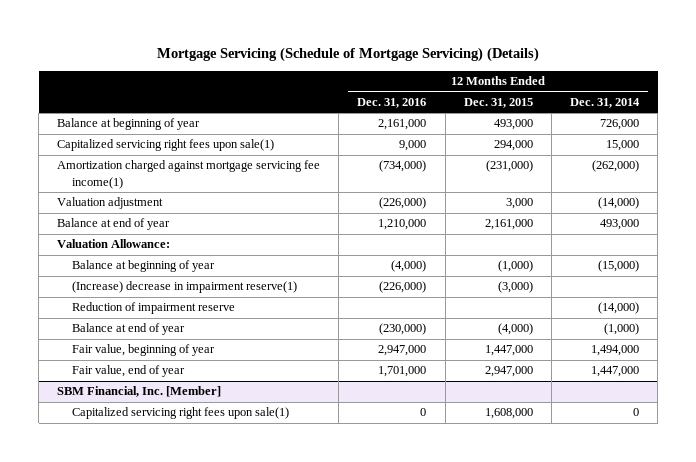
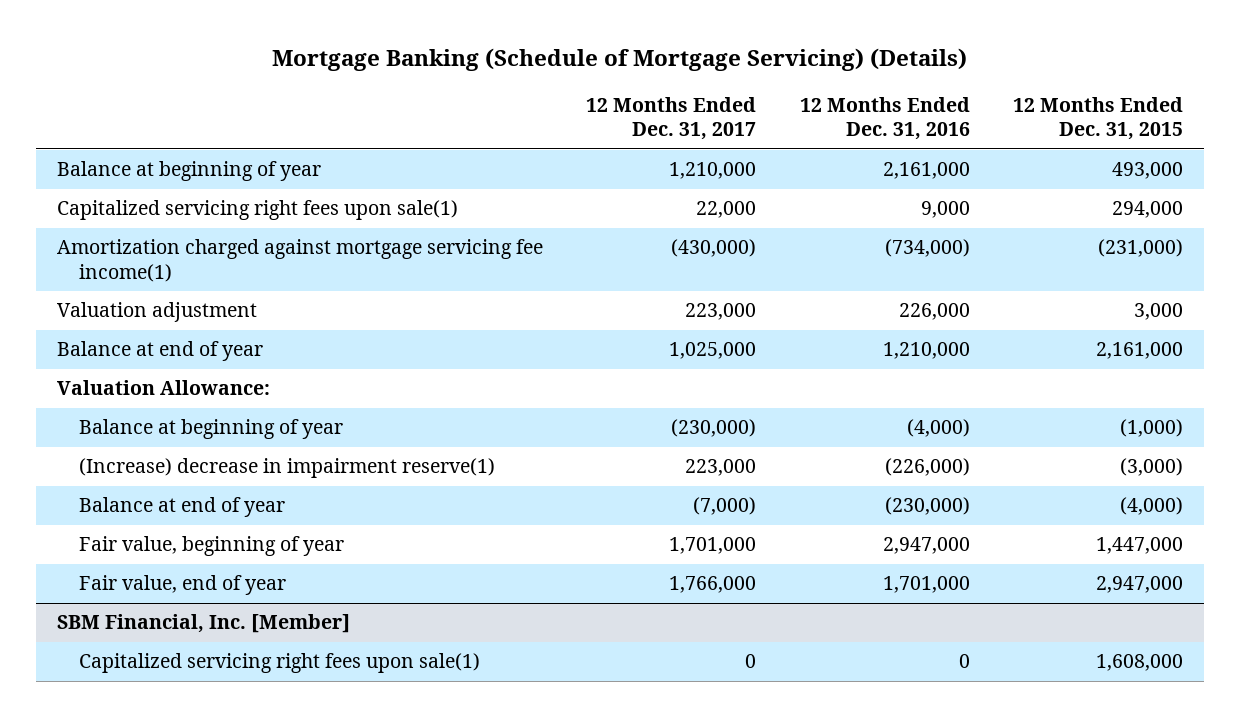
- Mortgage Servicing (Schedule of Mortgage Servicing) (Details)
+ Mortgage Banking (Schedule of Mortgage Servicing) (Details)
- | 12 Months Ended Dec. 31, 2016 | 12 Months Ended Dec. 31, 2015 | 12 Months Ended Dec. 31, 2014
+ | 12 Months Ended Dec. 31, 2017 | 12 Months Ended Dec. 31, 2016 | 12 Months Ended Dec. 31, 2015
- Valuation adjustment | (226,000) | 3,000 | (14,000)
+ Valuation adjustment | 223,000 | 226,000 | 3,000
- Reduction of impairment reserve | | | (14,000)

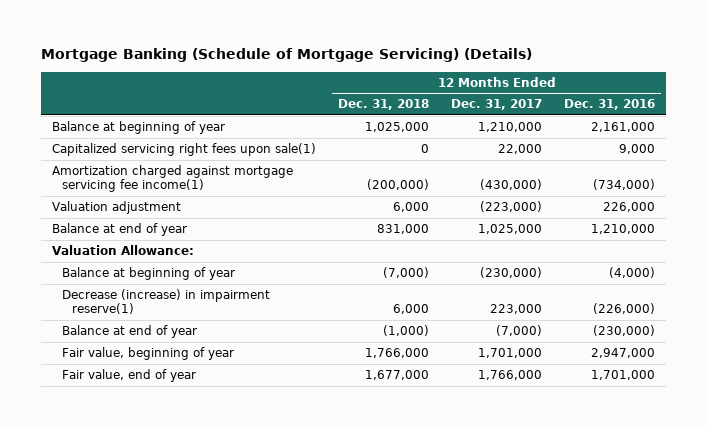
- | 12 Months Ended Dec. 31, 2017 | 12 Months Ended Dec. 31, 2016 | 12 Months Ended Dec. 31, 2015
+ | 12 Months Ended Dec. 31, 2018 | 12 Months Ended Dec. 31, 2017 | 12 Months Ended Dec. 31, 2016
- Valuation adjustment | 223,000 | 226,000 | 3,000
+ Valuation adjustment | 6,000 | (223,000) | 226,000
- (Increase) decrease in impairment reserve(1) | 223,000 | (226,000) | (3,000)
+ Decrease (increase) in impairment reserve(1) | 6,000 | 223,000 | (226,000)
- SBM Financial, Inc. [Member]
- Capitalized servicing right fees upon sale(1) | 0 | 0 | 1,608,000

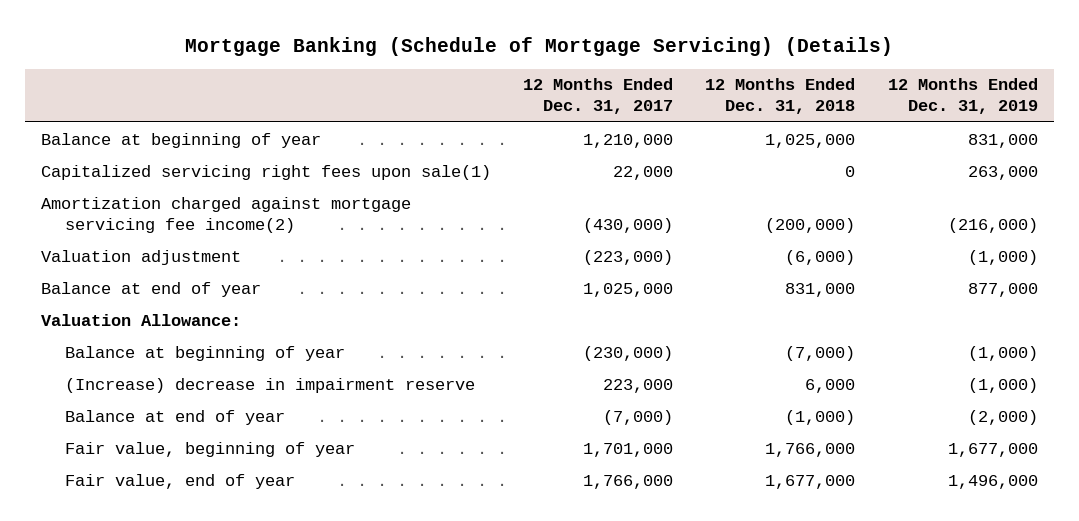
- | 12 Months Ended Dec. 31, 2018 | 12 Months Ended Dec. 31, 2017 | 12 Months Ended Dec. 31, 2016
+ | 12 Months Ended Dec. 31, 2017 | 12 Months Ended Dec. 31, 2018 | 12 Months Ended Dec. 31, 2019
- Amortization charged against mortgage servicing fee income(1) | (200,000) | (430,000) | (734,000)
- Valuation adjustment | 6,000 | (223,000) | 226,000
+ Amortization charged against mortgage servicing fee income(2) | (430,000) | (200,000) | (216,000)
+ Valuation adjustment | (223,000) | (6,000) | (1,000)
- Decrease (increase) in impairment reserve(1) | 6,000 | 223,000 | (226,000)
+ (Increase) decrease in impairment reserve | 223,000 | 6,000 | (1,000)

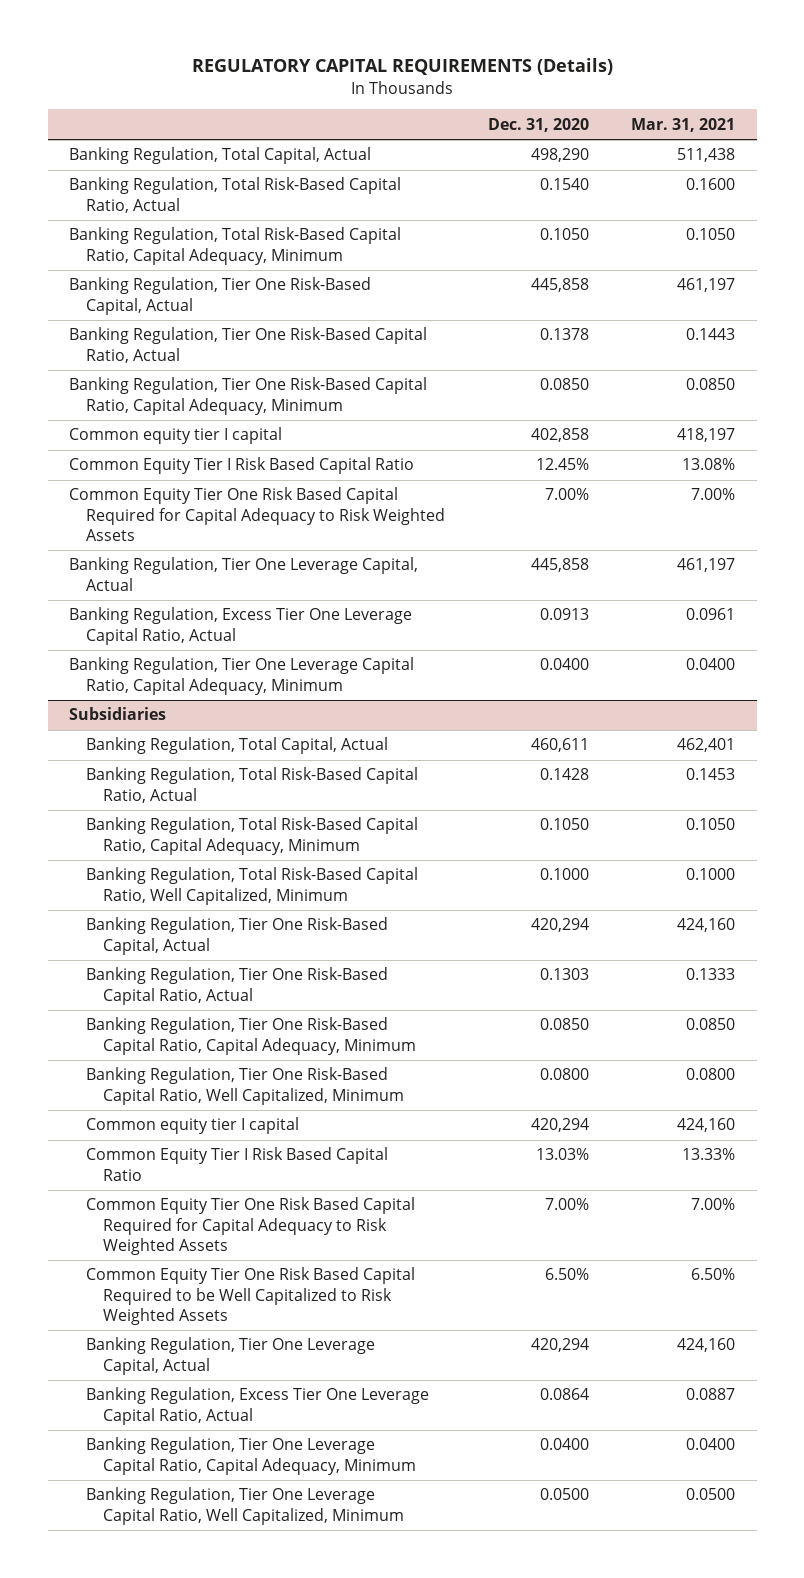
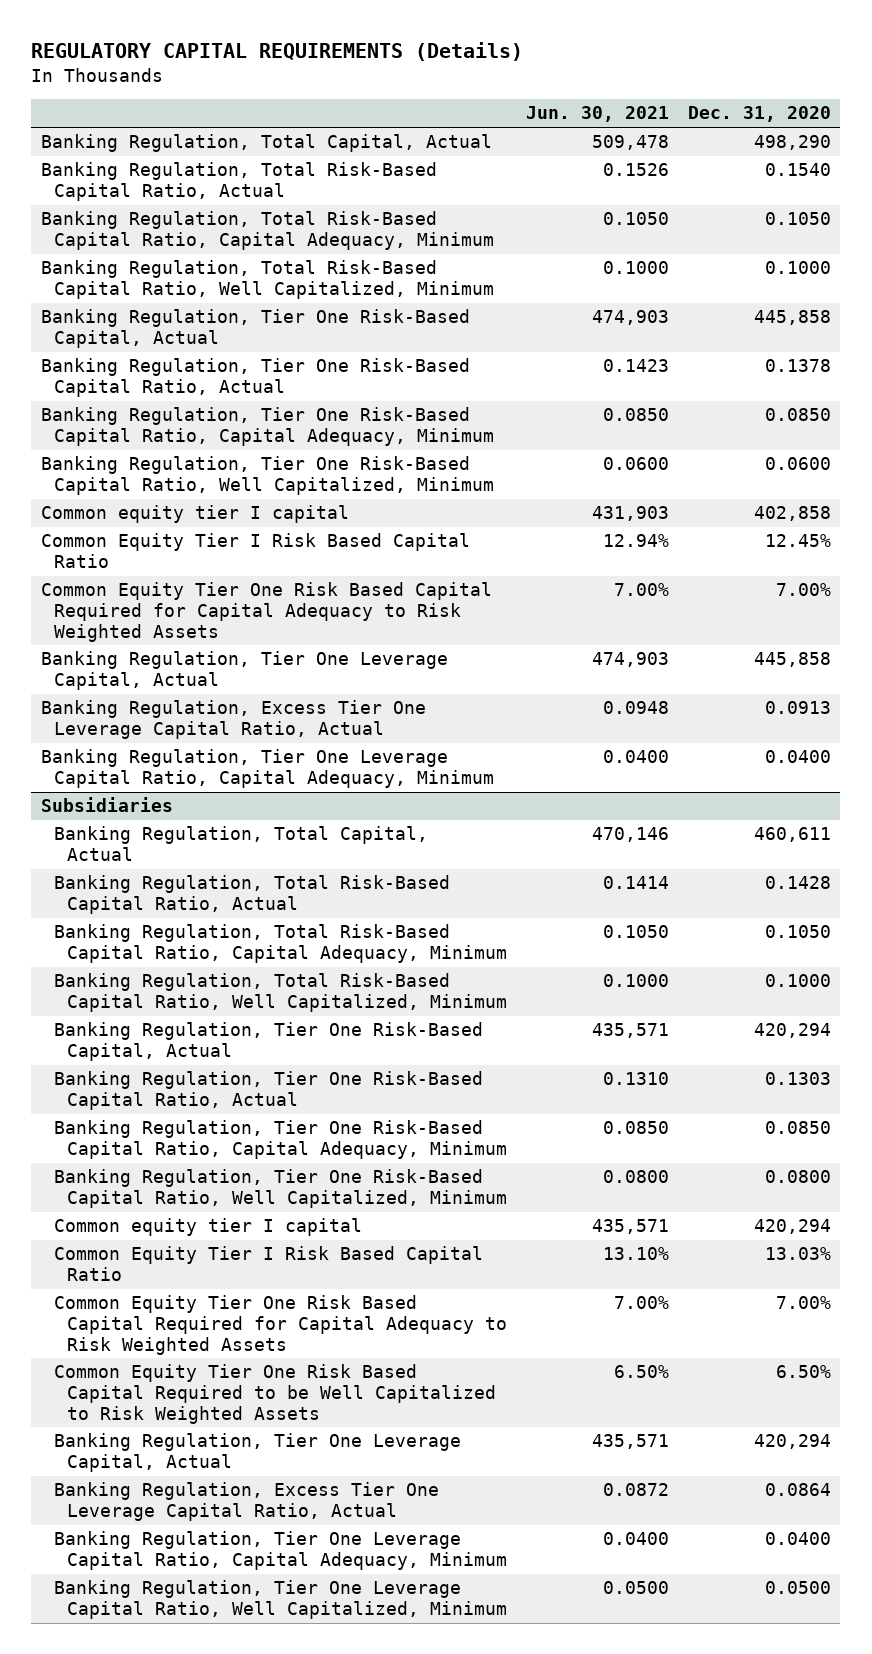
- | Dec. 31, 2020 | Mar. 31, 2021
+ | Jun. 30, 2021 | Dec. 31, 2020
+ Banking Regulation, Total Risk-Based Capital Ratio, Well Capitalized, Minimum | 0.1000 | 0.1000
+ Banking Regulation, Tier One Risk-Based Capital Ratio, Well Capitalized, Minimum | 0.0600 | 0.0600

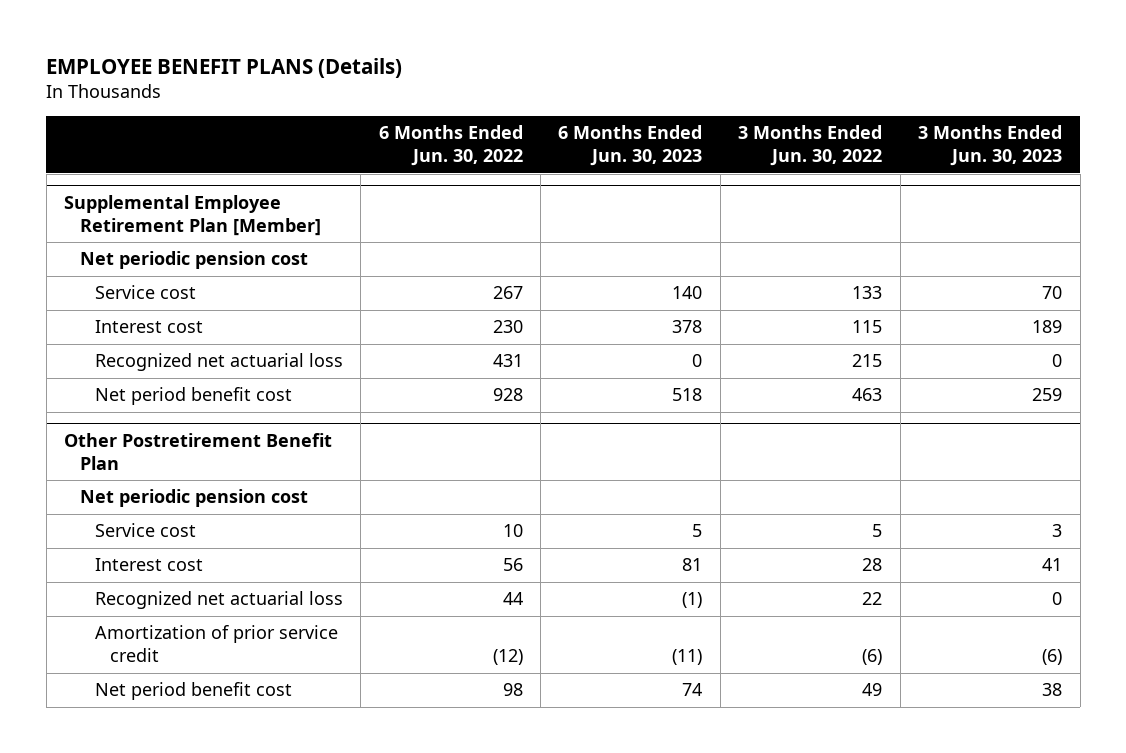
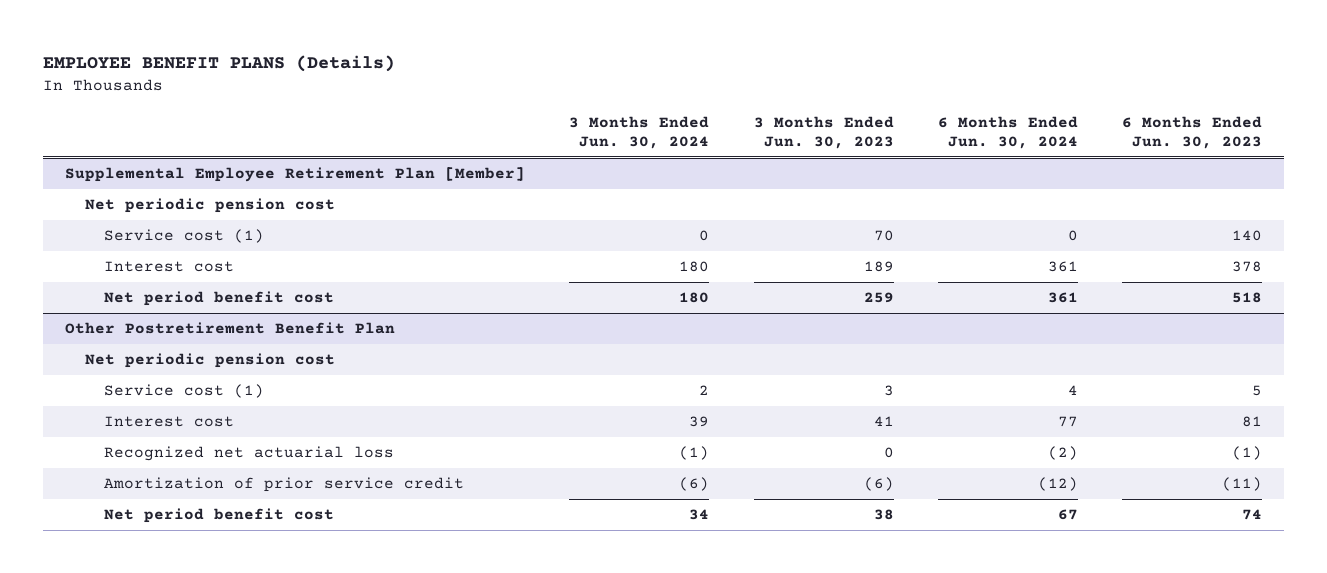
- | 6 Months Ended Jun. 30, 2022 | 6 Months Ended Jun. 30, 2023 | 3 Months Ended Jun. 30, 2022 | 3 Months Ended Jun. 30, 2023
+ | 3 Months Ended Jun. 30, 2024 | 3 Months Ended Jun. 30, 2023 | 6 Months Ended Jun. 30, 2024 | 6 Months Ended Jun. 30, 2023
@ Supplemental Employee Retirement Plan [Member]
- Service cost | 267 | 140 | 133 | 70
+ Service cost (1) | 0 | 70 | 0 | 140
- Recognized net actuarial loss | 431 | 0 | 215 | 0
@ Other Postretirement Benefit Plan
- Service cost | 10 | 5 | 5 | 3
+ Service cost (1) | 2 | 3 | 4 | 5

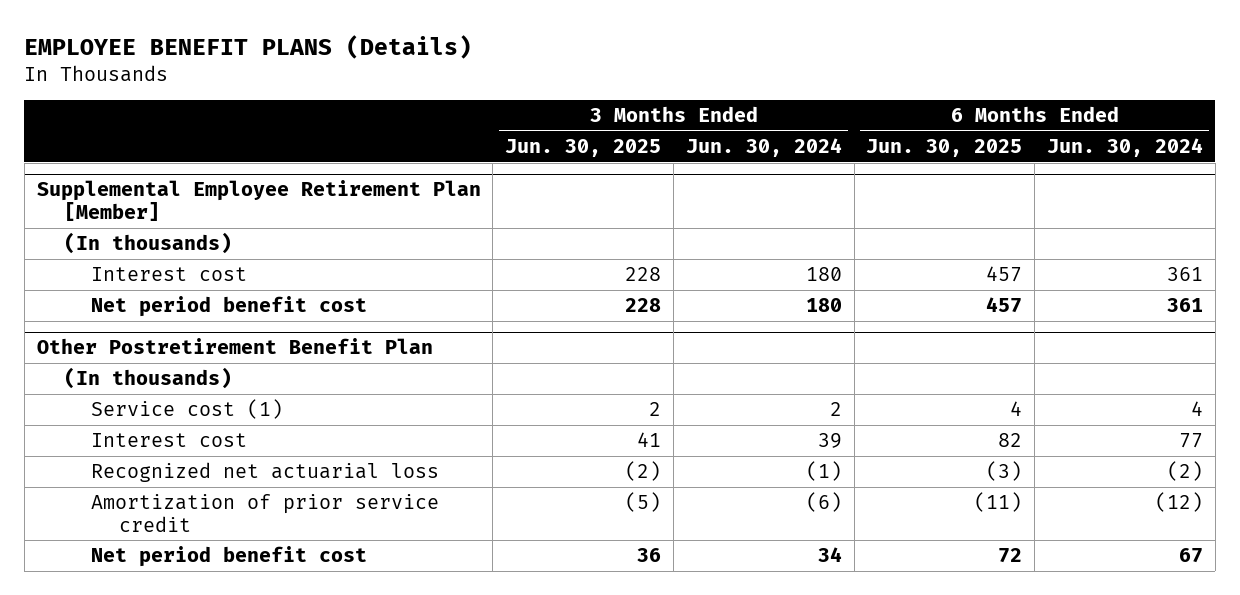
- | 3 Months Ended Jun. 30, 2024 | 3 Months Ended Jun. 30, 2023 | 6 Months Ended Jun. 30, 2024 | 6 Months Ended Jun. 30, 2023
+ | 3 Months Ended Jun. 30, 2025 | 3 Months Ended Jun. 30, 2024 | 6 Months Ended Jun. 30, 2025 | 6 Months Ended Jun. 30, 2024
@ Supplemental Employee Retirement Plan [Member]
- Net periodic pension cost
- Service cost (1) | 0 | 70 | 0 | 140
+ (In thousands)
@ Other Postretirement Benefit Plan
- Net periodic pension cost
+ (In thousands)

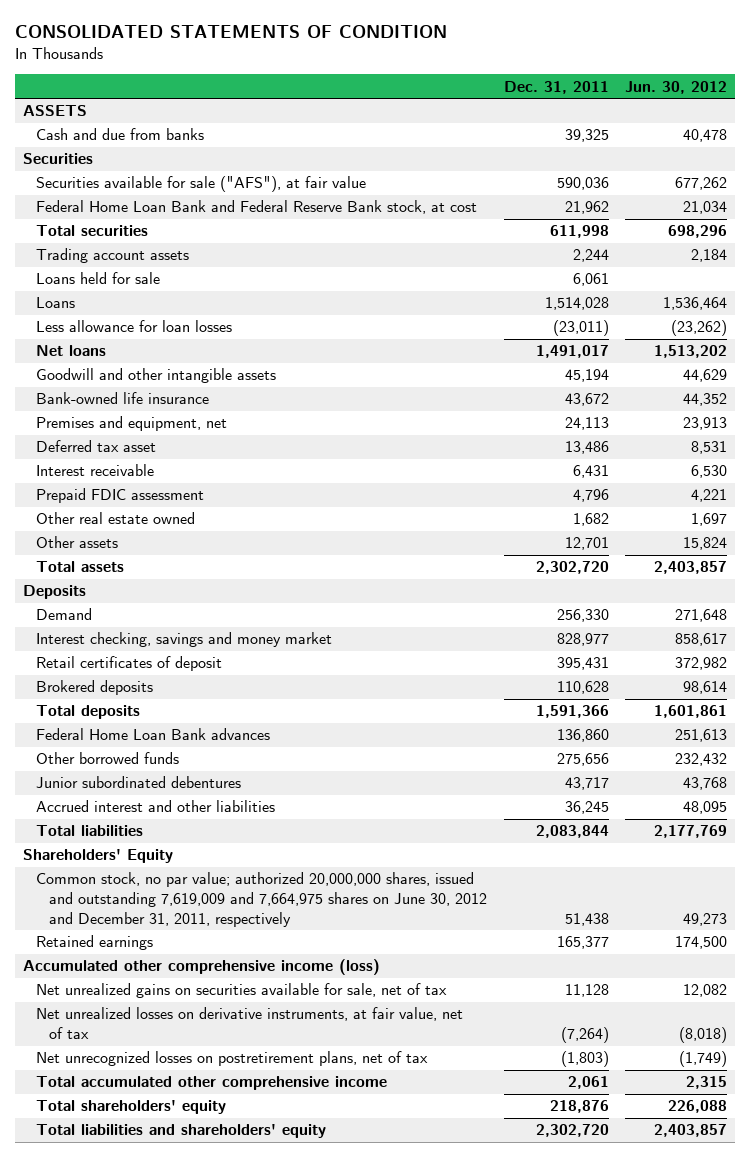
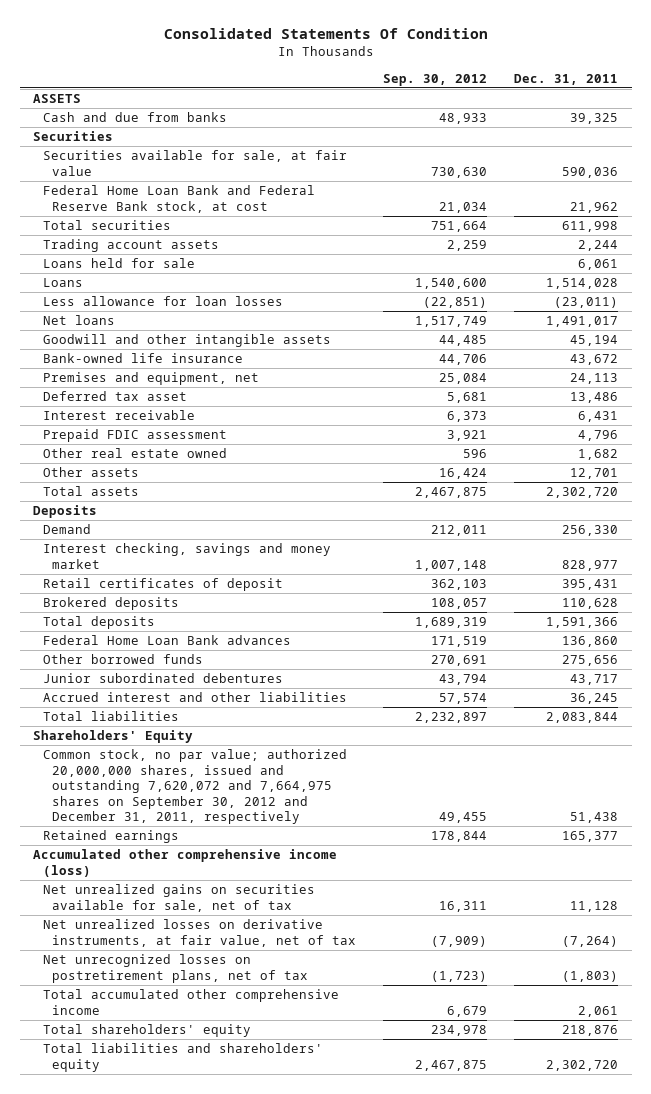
- CONSOLIDATED STATEMENTS OF CONDITION
+ Consolidated Statements Of Condition
- | Dec. 31, 2011 | Jun. 30, 2012
+ | Sep. 30, 2012 | Dec. 31, 2011
- Securities available for sale ("AFS"), at fair value | 590,036 | 677,262
+ Securities available for sale, at fair value | 730,630 | 590,036
- Common stock, no par value; authorized 20,000,000 shares, issued and outstanding 7,619,009 and 7,664,975 shares on June 30, 2012 and December 31, 2011, respectively | 51,438 | 49,273
+ Common stock, no par value; authorized 20,000,000 shares, issued and outstanding 7,620,072 and 7,664,975 shares on September 30, 2012 and December 31, 2011, respectively | 49,455 | 51,438

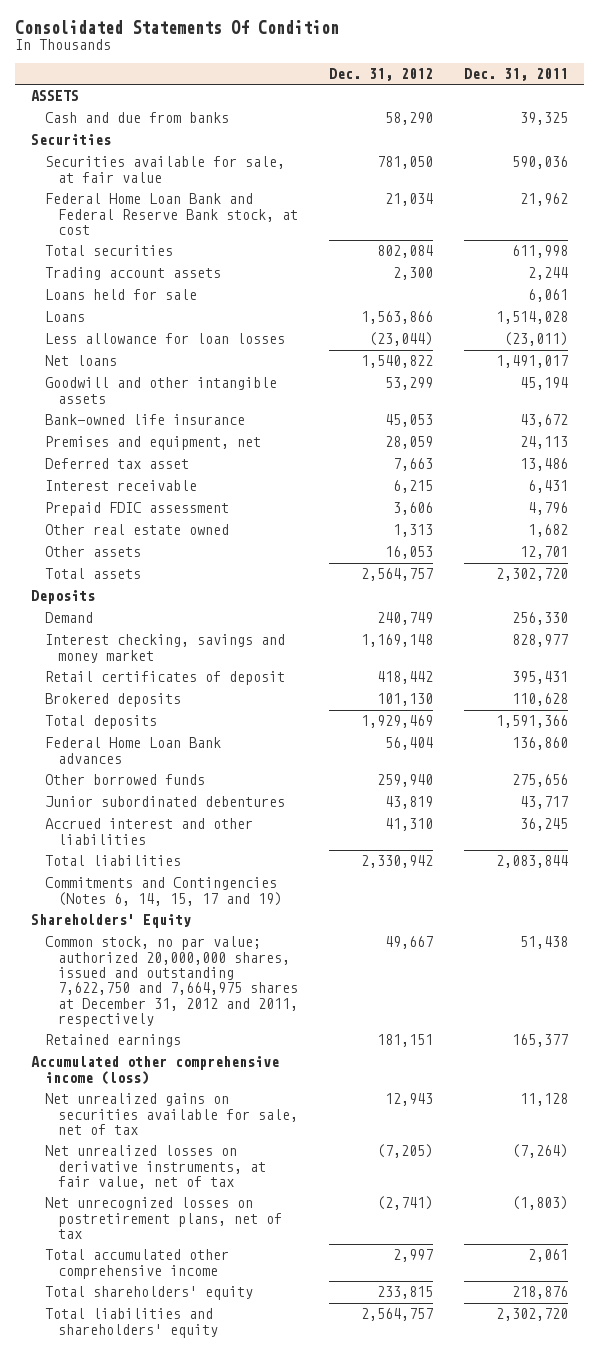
- | Sep. 30, 2012 | Dec. 31, 2011
+ | Dec. 31, 2012 | Dec. 31, 2011
+ Commitments and Contingencies (Notes 6, 14, 15, 17 and 19)
- Common stock, no par value; authorized 20,000,000 shares, issued and outstanding 7,620,072 and 7,664,975 shares on September 30, 2012 and December 31, 2011, respectively | 49,455 | 51,438
+ Common stock, no par value; authorized 20,000,000 shares, issued and outstanding 7,622,750 and 7,664,975 shares at December 31, 2012 and 2011, respectively | 49,667 | 51,438

